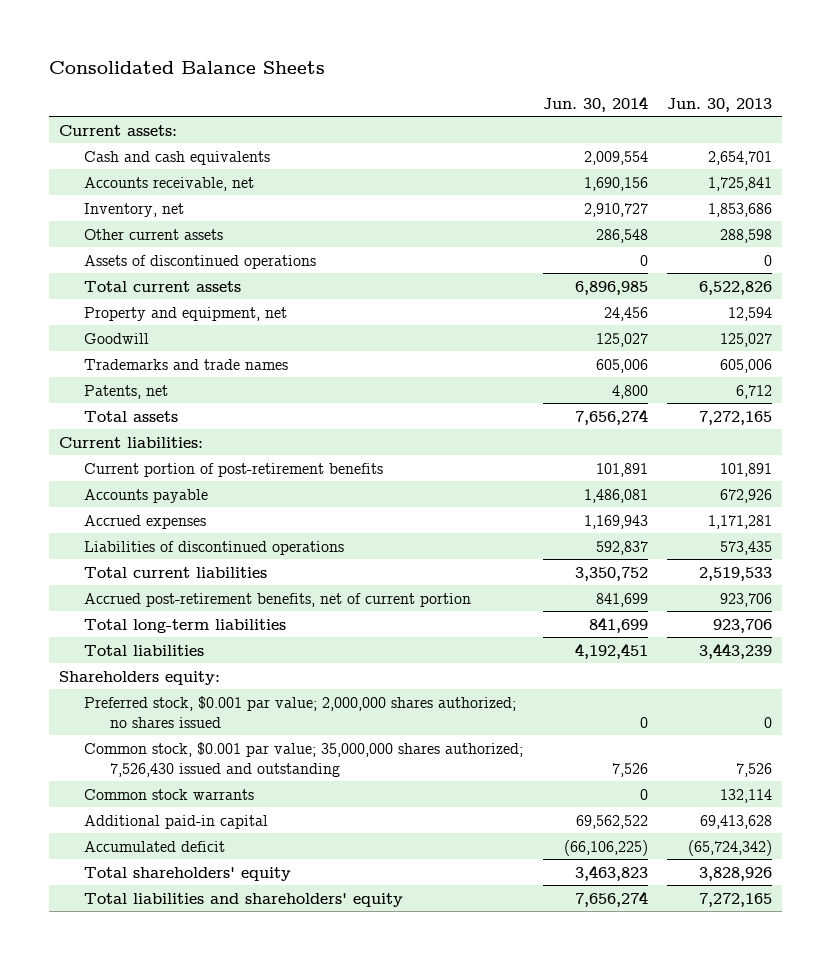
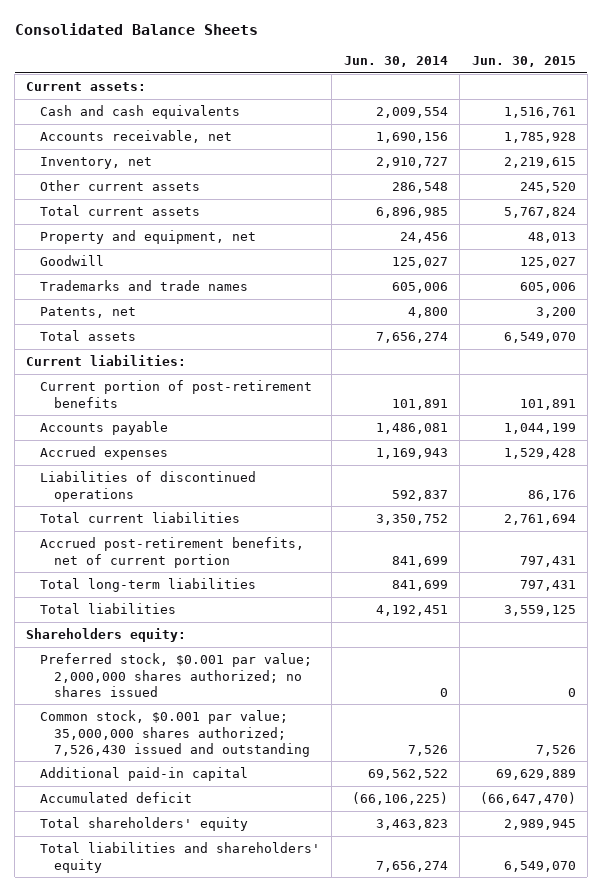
- | Jun. 30, 2014 | Jun. 30, 2013
+ | Jun. 30, 2014 | Jun. 30, 2015
- Assets of discontinued operations | 0 | 0
- Common stock warrants | 0 | 132,114

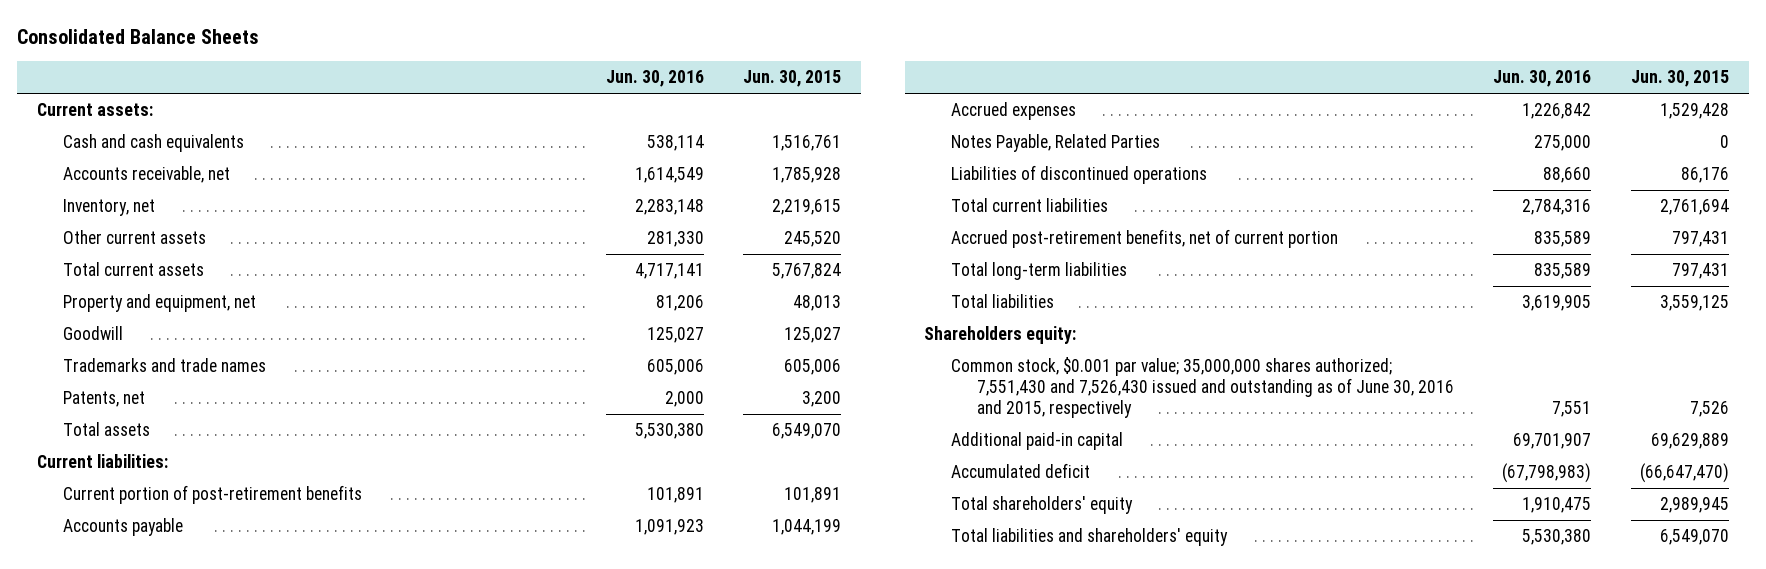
- | Jun. 30, 2014 | Jun. 30, 2015
+ | Jun. 30, 2016 | Jun. 30, 2015
+ Notes Payable, Related Parties | 275,000 | 0
- Preferred stock, $0.001 par value; 2,000,000 shares authorized; no shares issued | 0 | 0
- Common stock, $0.001 par value; 35,000,000 shares authorized; 7,526,430 issued and outstanding | 7,526 | 7,526
+ Common stock, $0.001 par value; 35,000,000 shares authorized; 7,551,430 and 7,526,430 issued and outstanding as of June 30, 2016 and 2015, respectively | 7,551 | 7,526

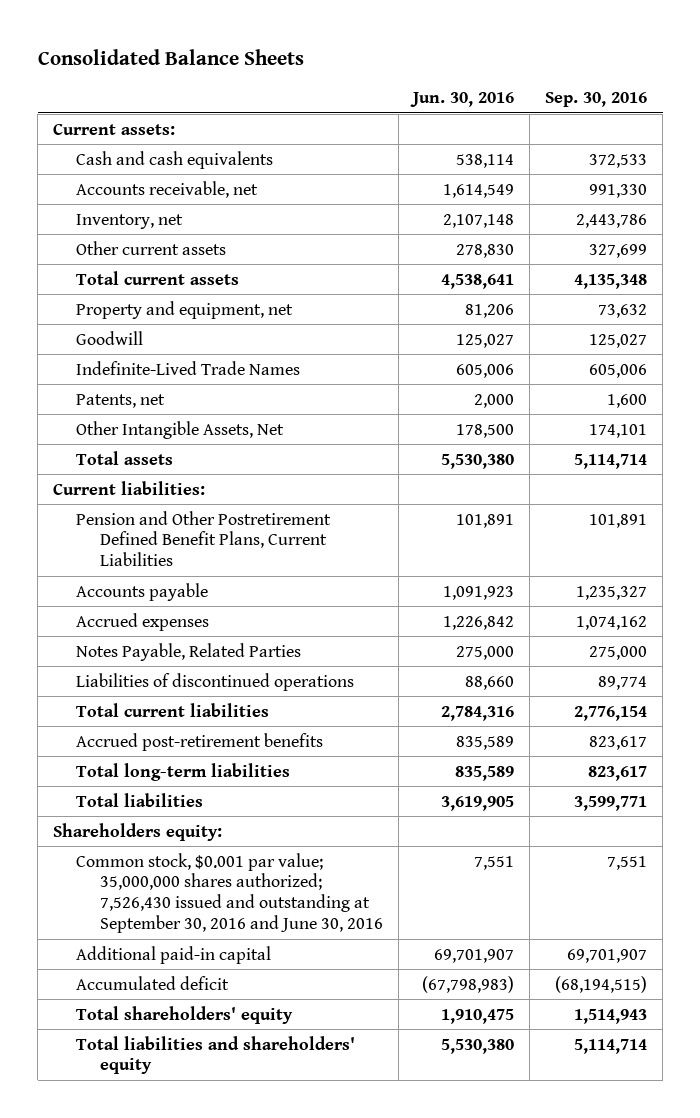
- | Jun. 30, 2016 | Jun. 30, 2015
+ | Jun. 30, 2016 | Sep. 30, 2016
- Inventory, net | 2,283,148 | 2,219,615
- Other current assets | 281,330 | 245,520
- Total current assets | 4,717,141 | 5,767,824
+ Inventory, net | 2,107,148 | 2,443,786
+ Other current assets | 278,830 | 327,699
+ Total current assets | 4,538,641 | 4,135,348
- Trademarks and trade names | 605,006 | 605,006
+ Indefinite-Lived Trade Names | 605,006 | 605,006
+ Other Intangible Assets, Net | 178,500 | 174,101
- Current portion of post-retirement benefits | 101,891 | 101,891
+ Pension and Other Postretirement Defined Benefit Plans, Current Liabilities | 101,891 | 101,891
- Accrued post-retirement benefits, net of current portion | 835,589 | 797,431
+ Accrued post-retirement benefits | 835,589 | 823,617
- Common stock, $0.001 par value; 35,000,000 shares authorized; 7,551,430 and 7,526,430 issued and outstanding as of June 30, 2016 and 2015, respectively | 7,551 | 7,526
+ Common stock, $0.001 par value; 35,000,000 shares authorized; 7,526,430 issued and outstanding at September 30, 2016 and June 30, 2016 | 7,551 | 7,551

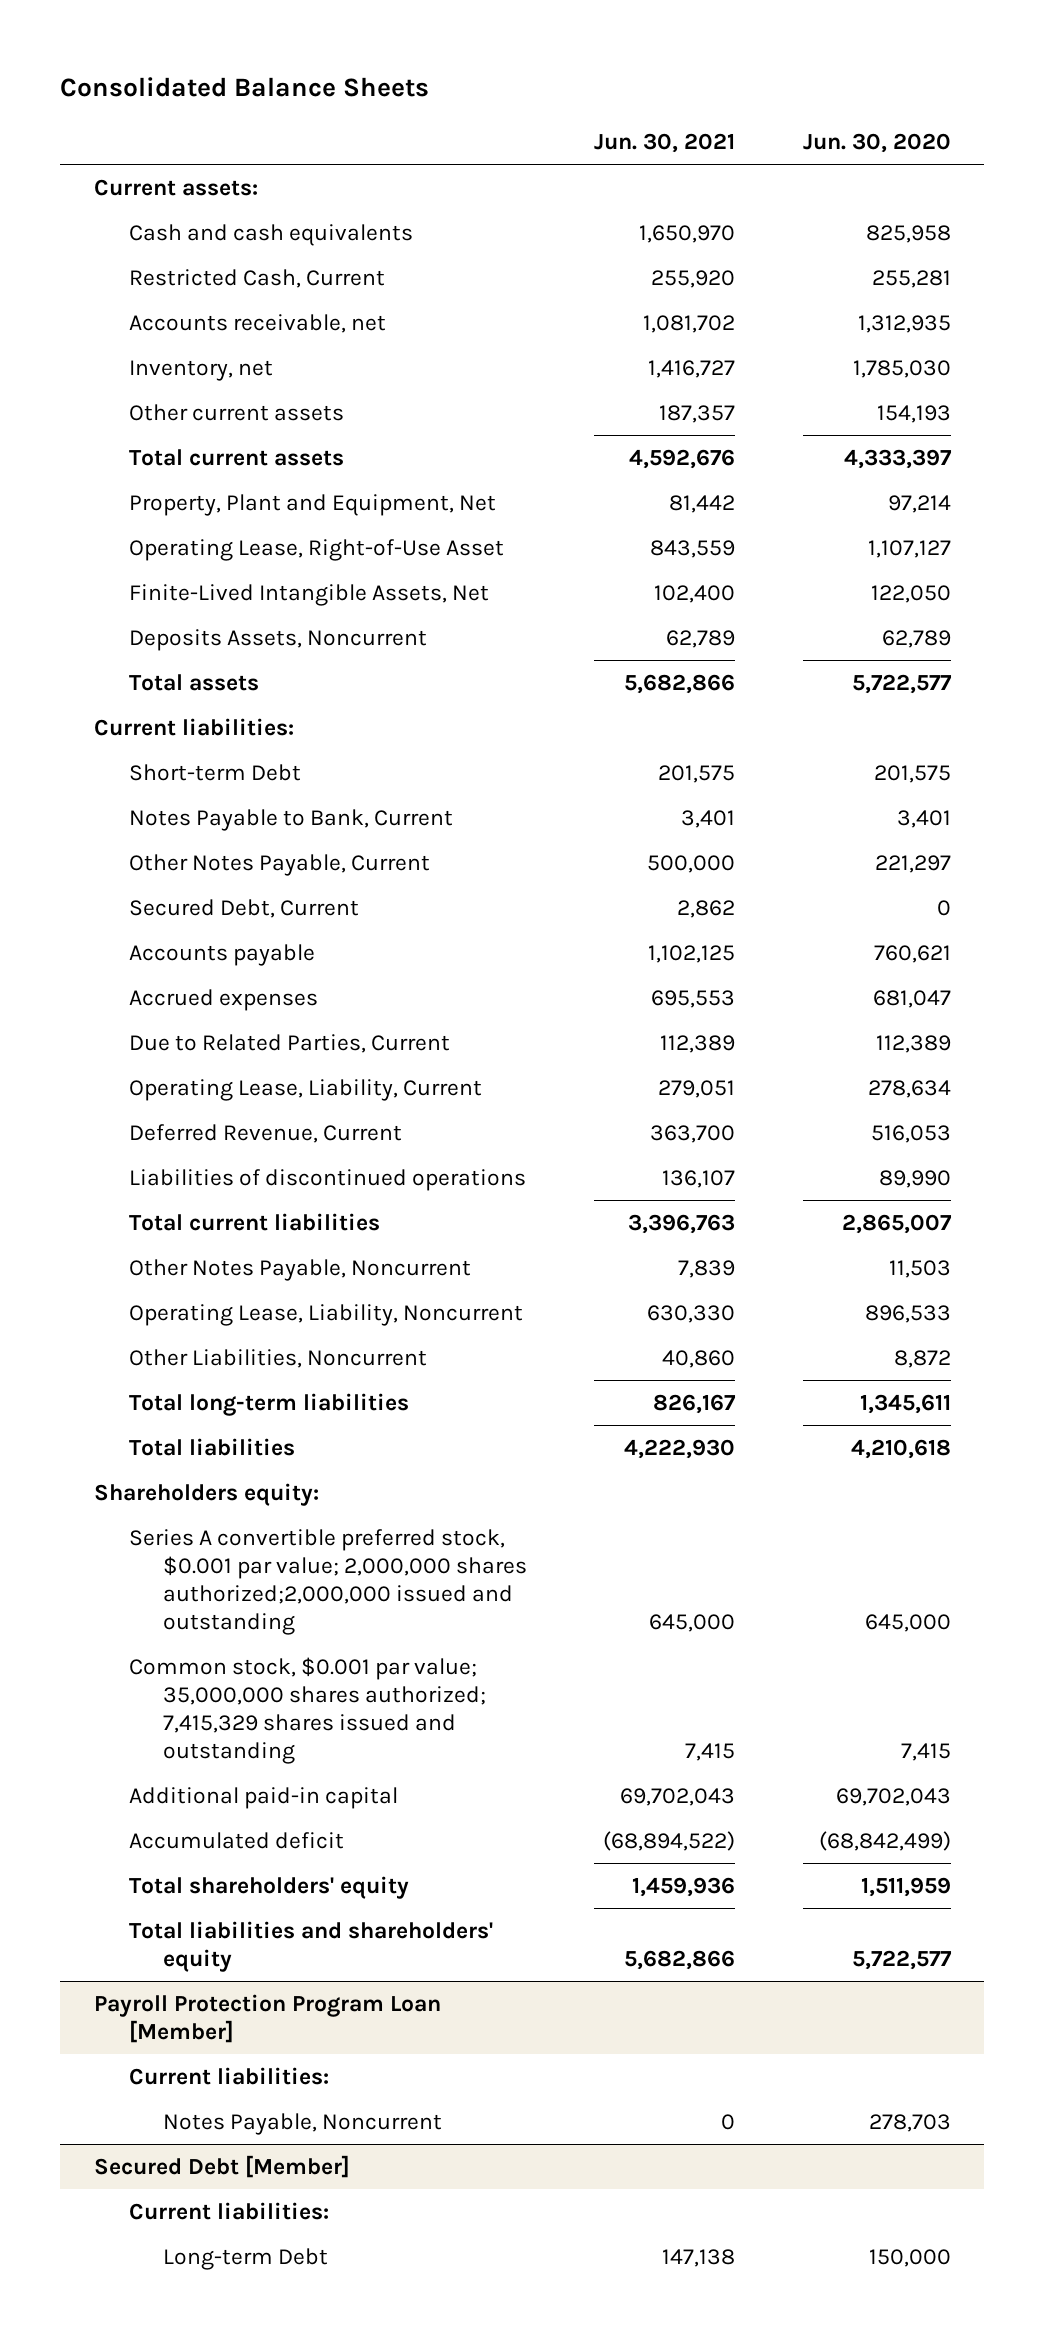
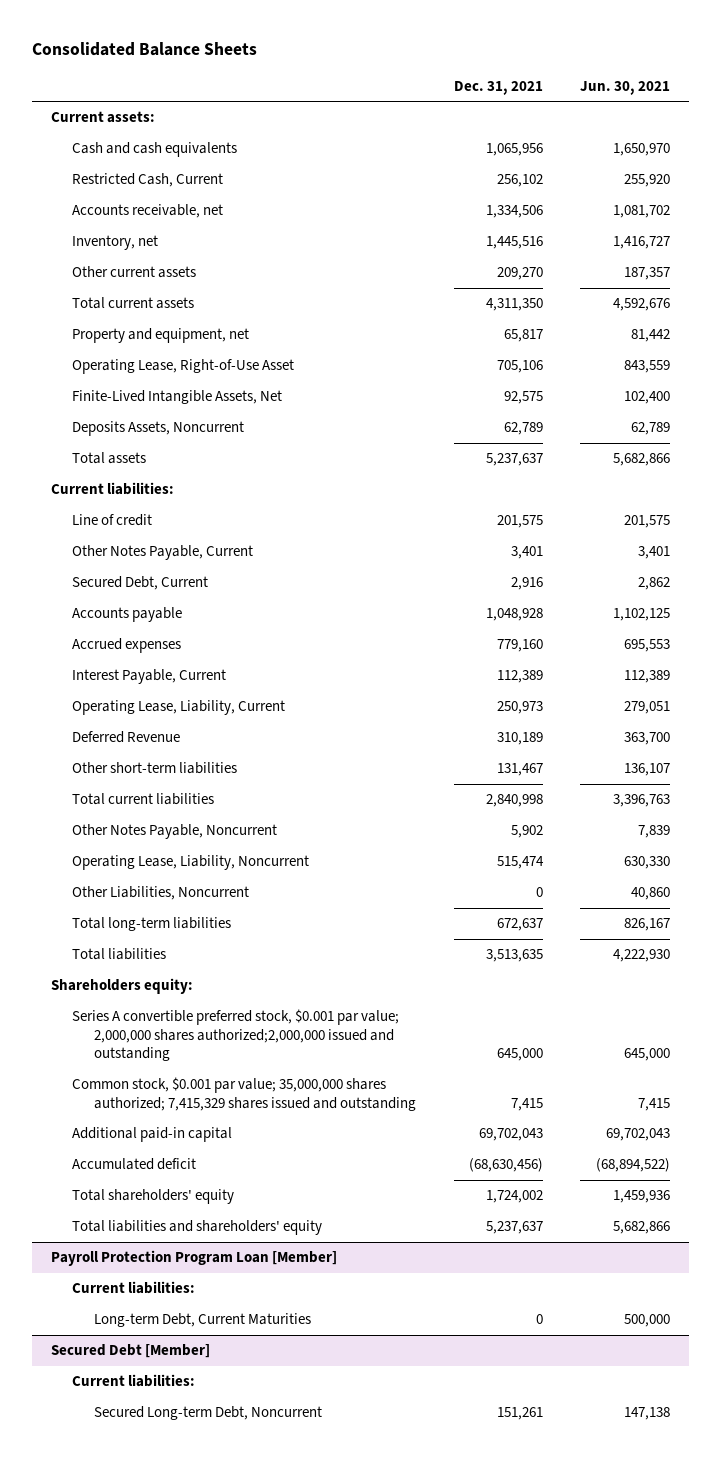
- | Jun. 30, 2021 | Jun. 30, 2020
+ | Dec. 31, 2021 | Jun. 30, 2021
- Property, Plant and Equipment, Net | 81,442 | 97,214
+ Property and equipment, net | 65,817 | 81,442
- Short-term Debt | 201,575 | 201,575
- Notes Payable to Bank, Current | 3,401 | 3,401
- Other Notes Payable, Current | 500,000 | 221,297
+ Line of credit | 201,575 | 201,575
+ Other Notes Payable, Current | 3,401 | 3,401
- Due to Related Parties, Current | 112,389 | 112,389
+ Interest Payable, Current | 112,389 | 112,389
- Deferred Revenue, Current | 363,700 | 516,053
- Liabilities of discontinued operations | 136,107 | 89,990
+ Deferred Revenue | 310,189 | 363,700
+ Other short-term liabilities | 131,467 | 136,107
@ Payroll Protection Program Loan [Member]
- Notes Payable, Noncurrent | 0 | 278,703
+ Long-term Debt, Current Maturities | 0 | 500,000
@ Secured Debt [Member]
- Long-term Debt | 147,138 | 150,000
+ Secured Long-term Debt, Noncurrent | 151,261 | 147,138

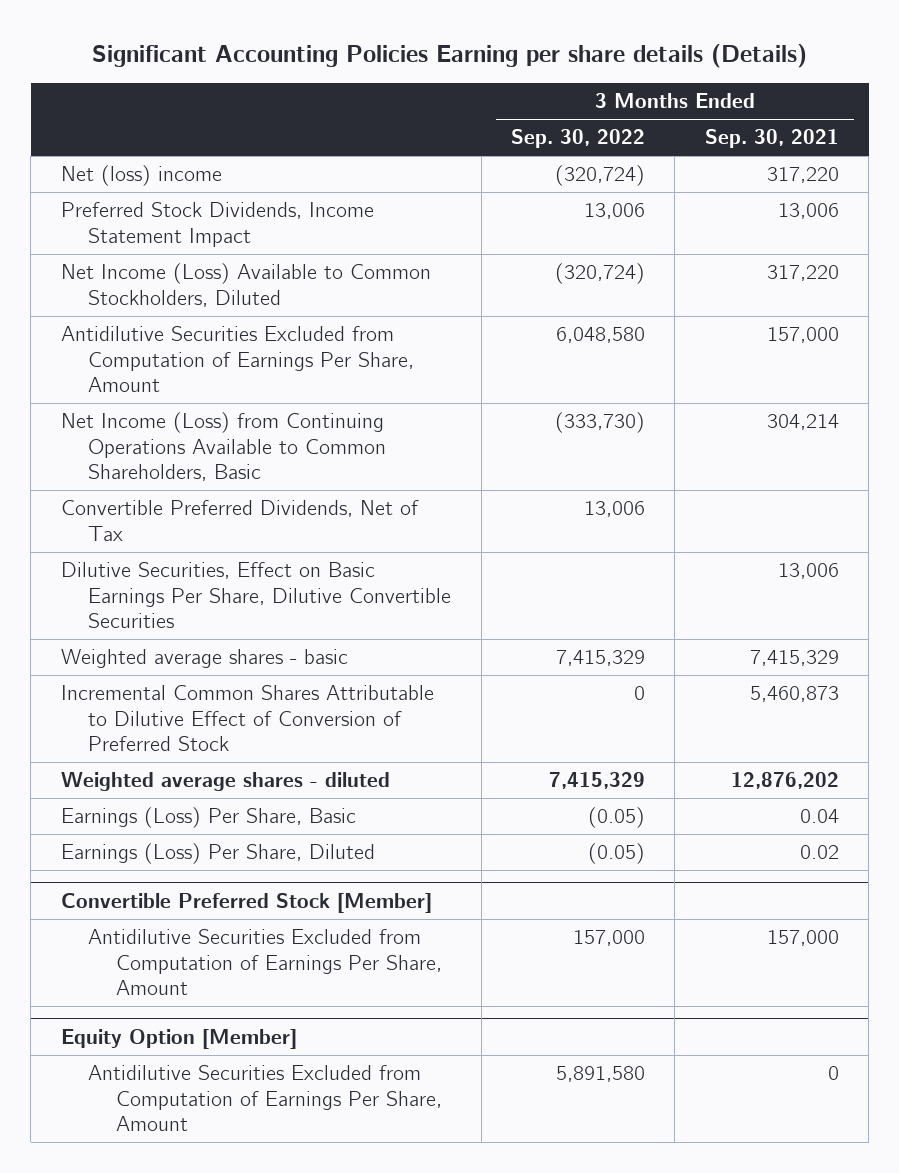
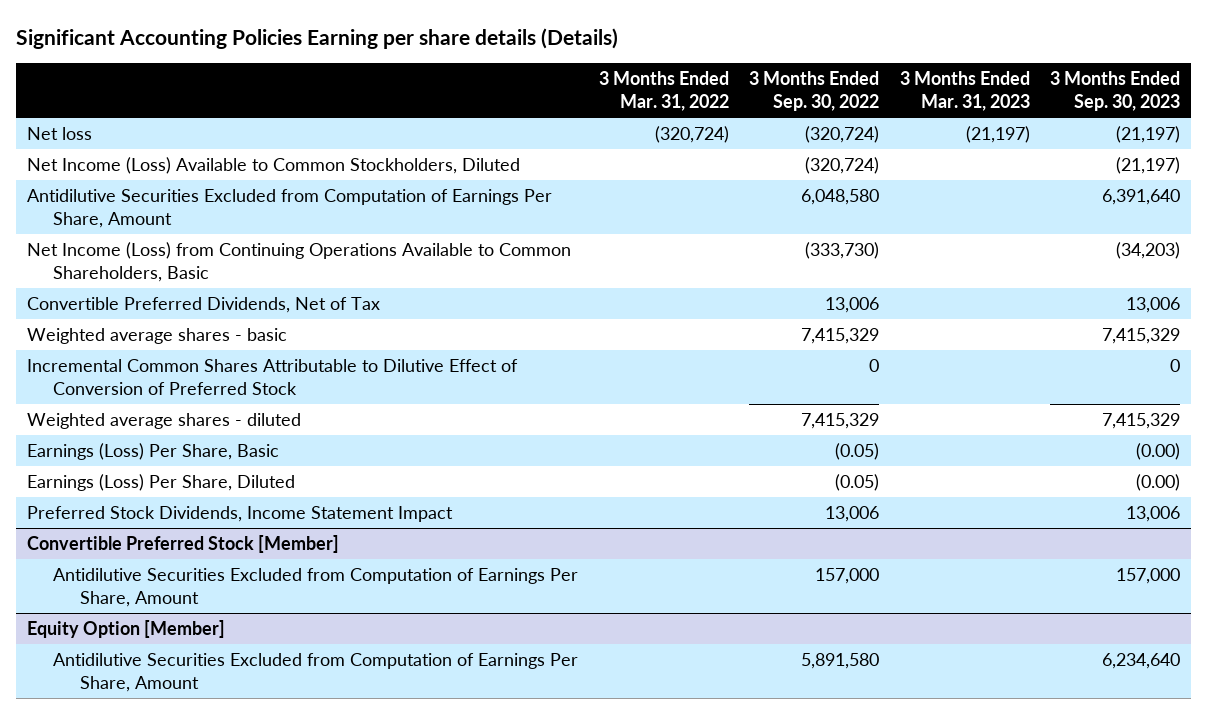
- | 3 Months Ended Sep. 30, 2022 | 3 Months Ended Sep. 30, 2021
+ | 3 Months Ended Mar. 31, 2022 | 3 Months Ended Sep. 30, 2022 | 3 Months Ended Mar. 31, 2023 | 3 Months Ended Sep. 30, 2023
- Net (loss) income | (320,724) | 317,220
+ Net loss | (320,724) | (320,724) | (21,197) | (21,197)
- Dilutive Securities, Effect on Basic Earnings Per Share, Dilutive Convertible Securities | | 13,006
moved down: Preferred Stock Dividends, Income Statement Impact | | 13,006 | | 13,006

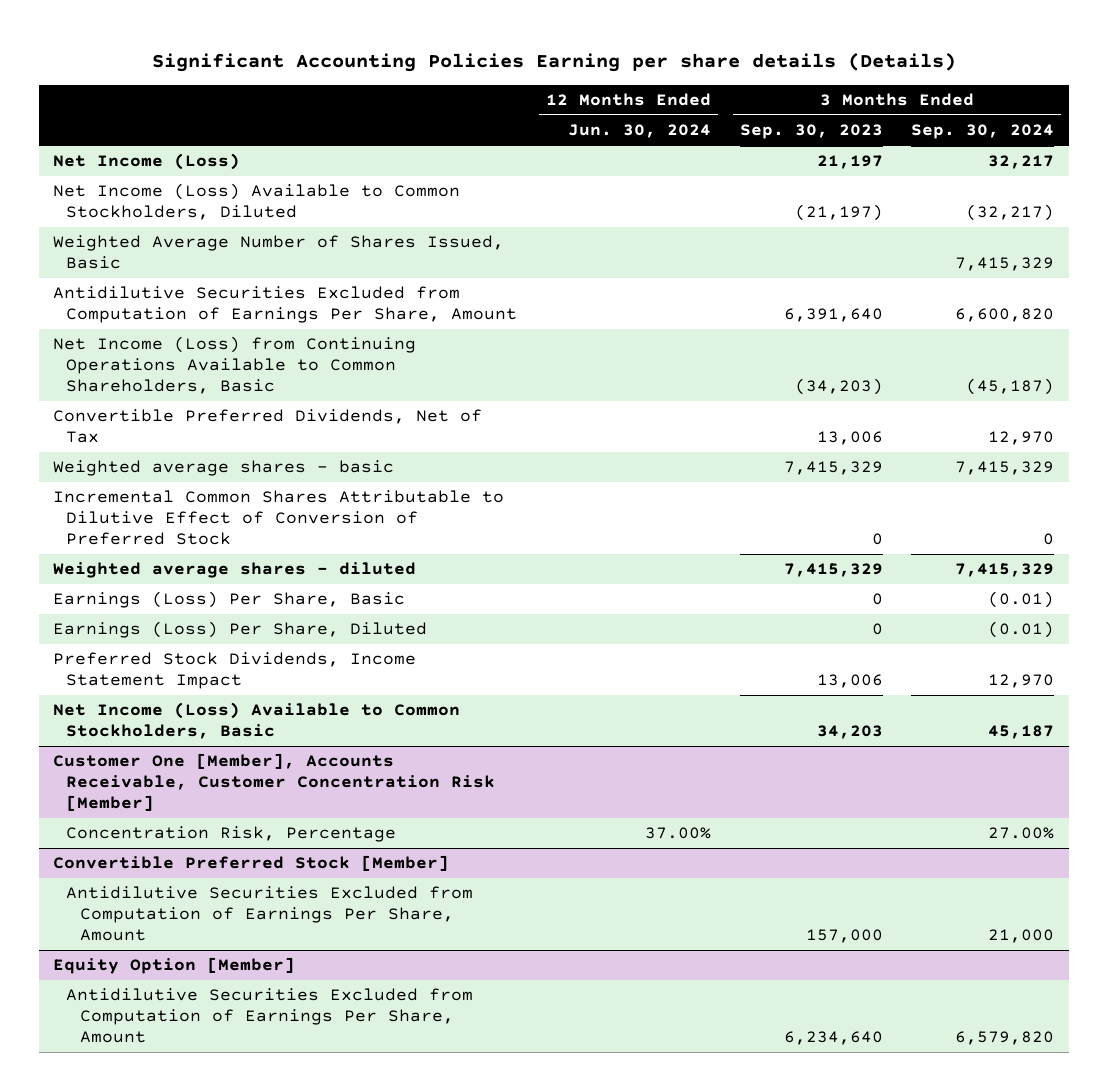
- | 3 Months Ended Mar. 31, 2022 | 3 Months Ended Sep. 30, 2022 | 3 Months Ended Mar. 31, 2023 | 3 Months Ended Sep. 30, 2023
+ | 12 Months Ended Jun. 30, 2024 | 3 Months Ended Sep. 30, 2023 | 3 Months Ended Sep. 30, 2024
- Net loss | (320,724) | (320,724) | (21,197) | (21,197)
+ Net Income (Loss) | | 21,197 | 32,217
+ Weighted Average Number of Shares Issued, Basic | | | 7,415,329
- Earnings (Loss) Per Share, Basic | | (0.05) | | (0.00)
- Earnings (Loss) Per Share, Diluted | | (0.05) | | (0.00)
+ Earnings (Loss) Per Share, Basic | | 0 | (0.01)
+ Earnings (Loss) Per Share, Diluted | | 0 | (0.01)
+ Net Income (Loss) Available to Common Stockholders, Basic | | 34,203 | 45,187
+ Customer One [Member], Accounts Receivable, Customer Concentration Risk [Member]
+ Concentration Risk, Percentage | 37.00% | | 27.00%

